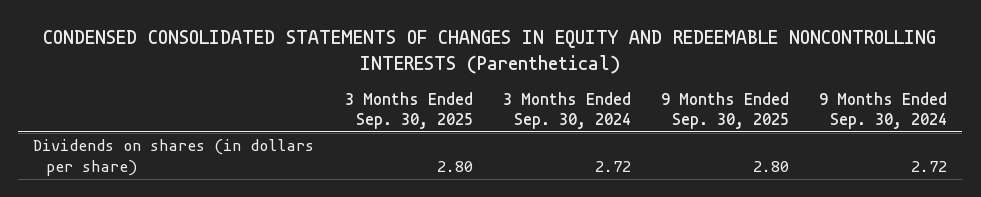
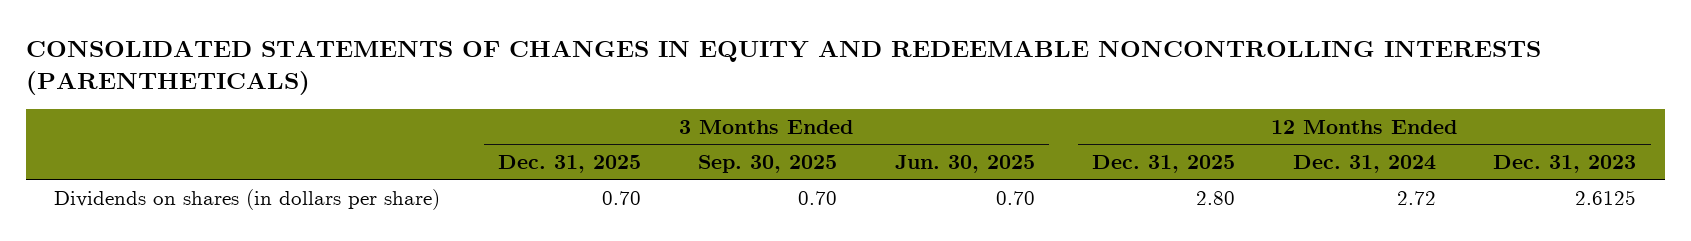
- CONDENSED CONSOLIDATED STATEMENTS OF CHANGES IN EQUITY AND REDEEMABLE NONCONTROLLING INTERESTS (Parenthetical)
+ CONSOLIDATED STATEMENTS OF CHANGES IN EQUITY AND REDEEMABLE NONCONTROLLING INTERESTS (PARENTHETICALS)
- | 3 Months Ended Sep. 30, 2025 | 3 Months Ended Sep. 30, 2024 | 9 Months Ended Sep. 30, 2025 | 9 Months Ended Sep. 30, 2024
+ | 3 Months Ended Dec. 31, 2025 | 3 Months Ended Sep. 30, 2025 | 3 Months Ended Jun. 30, 2025 | 12 Months Ended Dec. 31, 2025 | 12 Months Ended Dec. 31, 2024 | 12 Months Ended Dec. 31, 2023
- Dividends on shares (in dollars per share) | 2.80 | 2.72 | 2.80 | 2.72
+ Dividends on shares (in dollars per share) | 0.70 | 0.70 | 0.70 | 2.80 | 2.72 | 2.6125

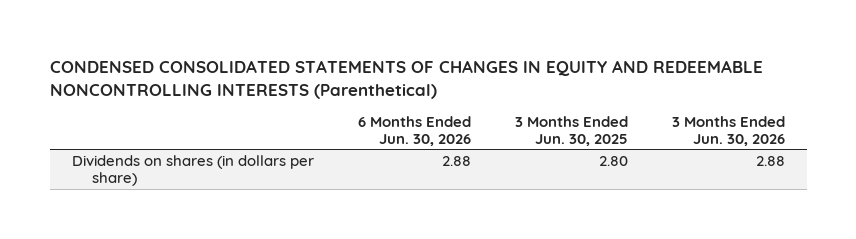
- CONSOLIDATED STATEMENTS OF CHANGES IN EQUITY AND REDEEMABLE NONCONTROLLING INTERESTS (PARENTHETICALS)
+ CONDENSED CONSOLIDATED STATEMENTS OF CHANGES IN EQUITY AND REDEEMABLE NONCONTROLLING INTERESTS (Parenthetical)
- | 3 Months Ended Dec. 31, 2025 | 3 Months Ended Sep. 30, 2025 | 3 Months Ended Jun. 30, 2025 | 12 Months Ended Dec. 31, 2025 | 12 Months Ended Dec. 31, 2024 | 12 Months Ended Dec. 31, 2023
+ | 6 Months Ended Jun. 30, 2026 | 3 Months Ended Jun. 30, 2025 | 3 Months Ended Jun. 30, 2026
- Dividends on shares (in dollars per share) | 0.70 | 0.70 | 0.70 | 2.80 | 2.72 | 2.6125
+ Dividends on shares (in dollars per share) | 2.88 | 2.80 | 2.88

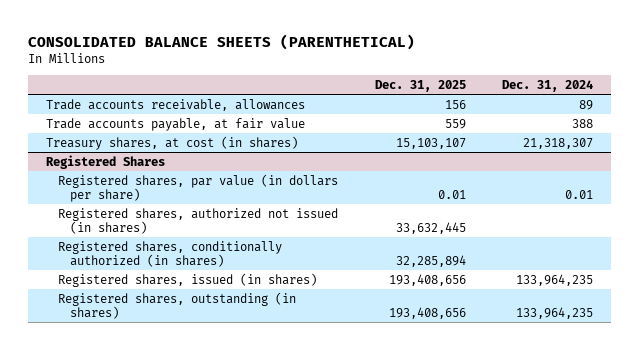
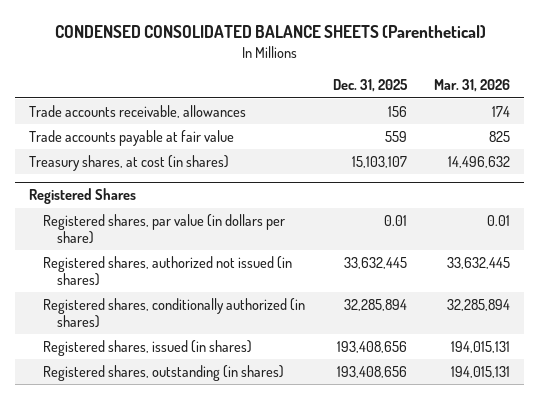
- CONSOLIDATED BALANCE SHEETS (PARENTHETICAL)
+ CONDENSED CONSOLIDATED BALANCE SHEETS (Parenthetical)
- | Dec. 31, 2025 | Dec. 31, 2024
+ | Dec. 31, 2025 | Mar. 31, 2026
- Trade accounts payable, at fair value | 559 | 388
+ Trade accounts payable at fair value | 559 | 825

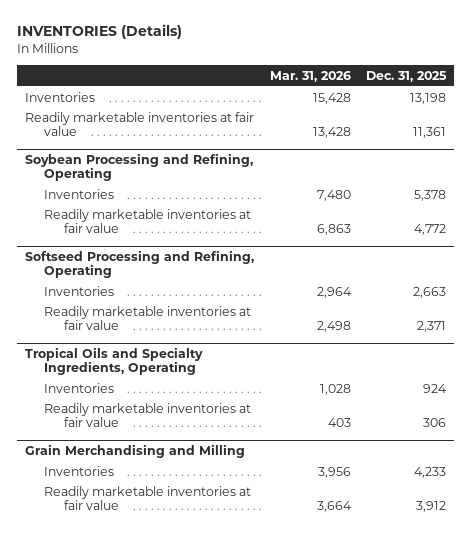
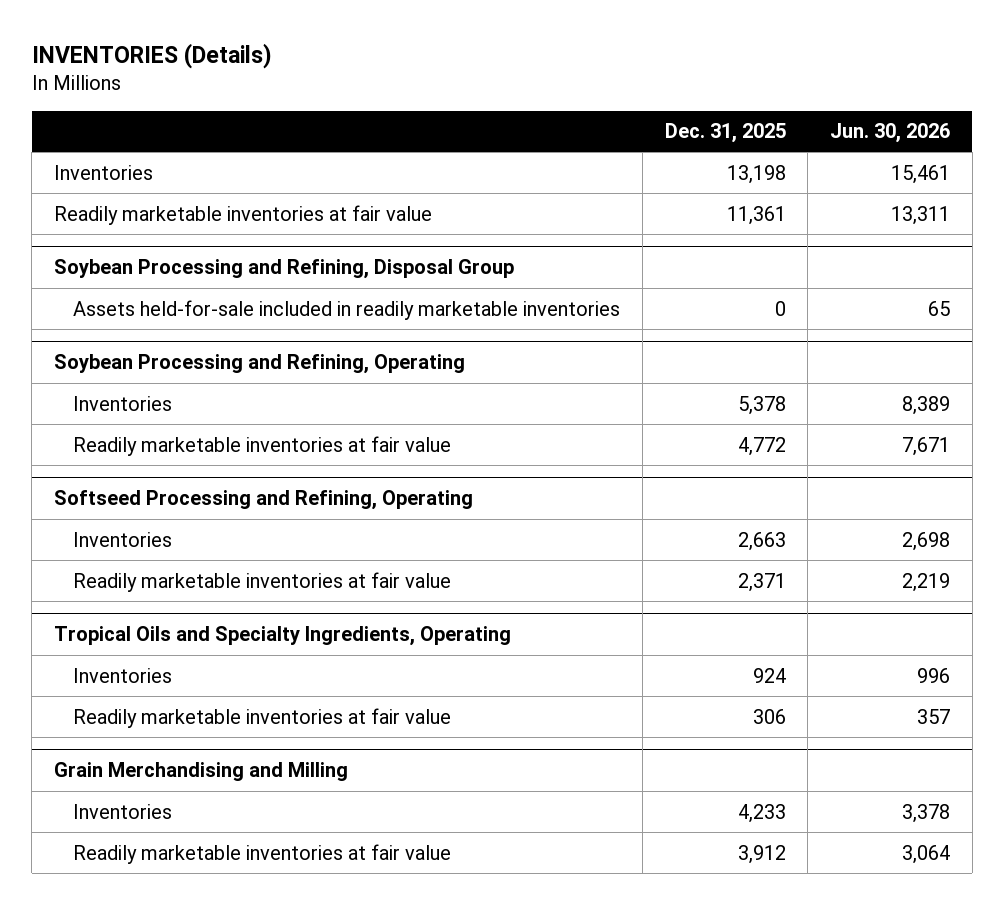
- | Mar. 31, 2026 | Dec. 31, 2025
+ | Dec. 31, 2025 | Jun. 30, 2026
+ Soybean Processing and Refining, Disposal Group
+ Assets held-for-sale included in readily marketable inventories | 0 | 65

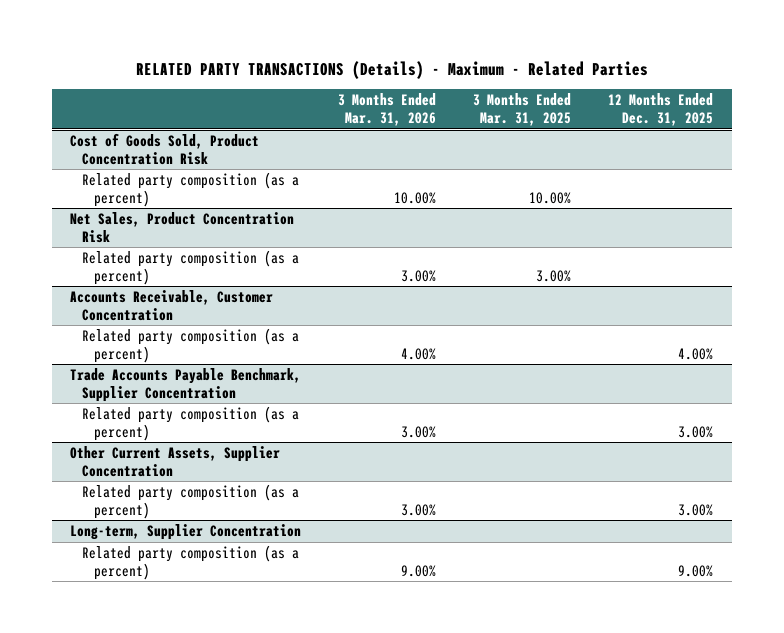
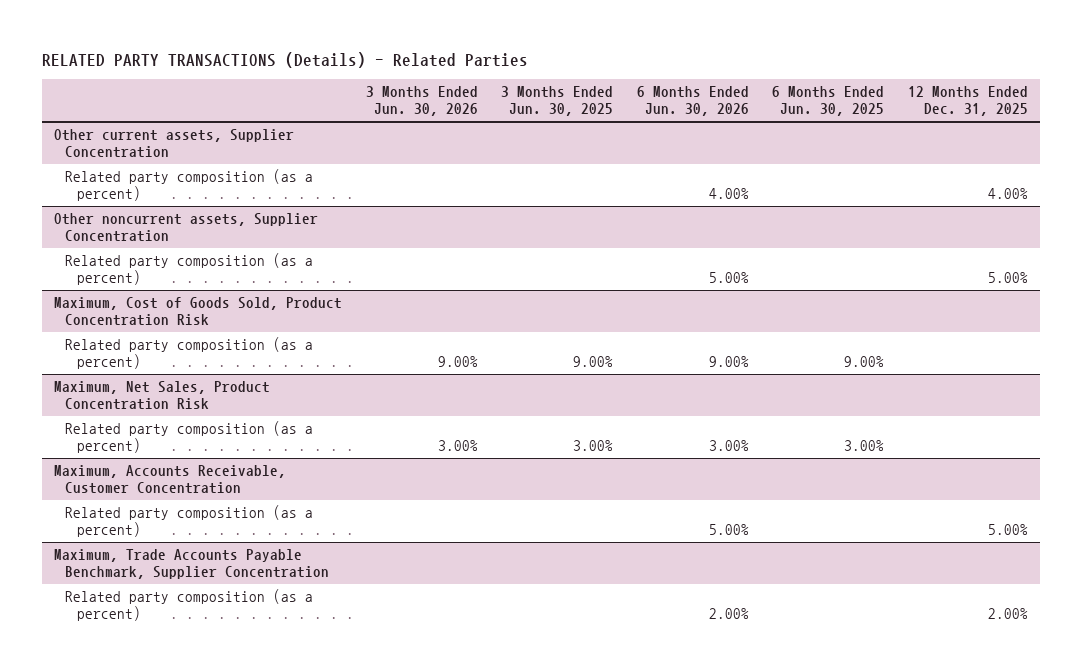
- RELATED PARTY TRANSACTIONS (Details) - Maximum - Related Parties
+ RELATED PARTY TRANSACTIONS (Details) - Related Parties
- | 3 Months Ended Mar. 31, 2026 | 3 Months Ended Mar. 31, 2025 | 12 Months Ended Dec. 31, 2025
+ | 3 Months Ended Jun. 30, 2026 | 3 Months Ended Jun. 30, 2025 | 6 Months Ended Jun. 30, 2026 | 6 Months Ended Jun. 30, 2025 | 12 Months Ended Dec. 31, 2025
- Cost of Goods Sold, Product Concentration Risk
+ Other current assets, Supplier Concentration
+ Related party composition (as a percent) | | | 4.00% | | 4.00%
+ Other noncurrent assets, Supplier Concentration
+ Related party composition (as a percent) | | | 5.00% | | 5.00%
+ Maximum, Cost of Goods Sold, Product Concentration Risk
- Net Sales, Product Concentration Risk
+ Maximum, Net Sales, Product Concentration Risk
- Accounts Receivable, Customer Concentration
- Related party composition (as a percent) | 4.00% | | 4.00%
- Trade Accounts Payable Benchmark, Supplier Concentration
- Related party composition (as a percent) | 3.00% | | 3.00%
- Other Current Assets, Supplier Concentration
- Related party composition (as a percent) | 3.00% | | 3.00%
- Long-term, Supplier Concentration
- Related party composition (as a percent) | 9.00% | | 9.00%
+ Maximum, Accounts Receivable, Customer Concentration
+ Related party composition (as a percent) | | | 5.00% | | 5.00%
+ Maximum, Trade Accounts Payable Benchmark, Supplier Concentration
+ Related party composition (as a percent) | | | 2.00% | | 2.00%

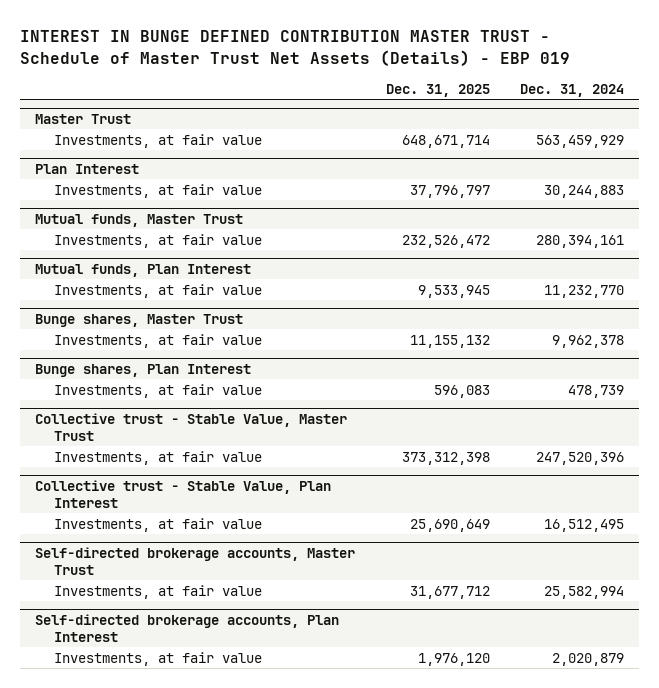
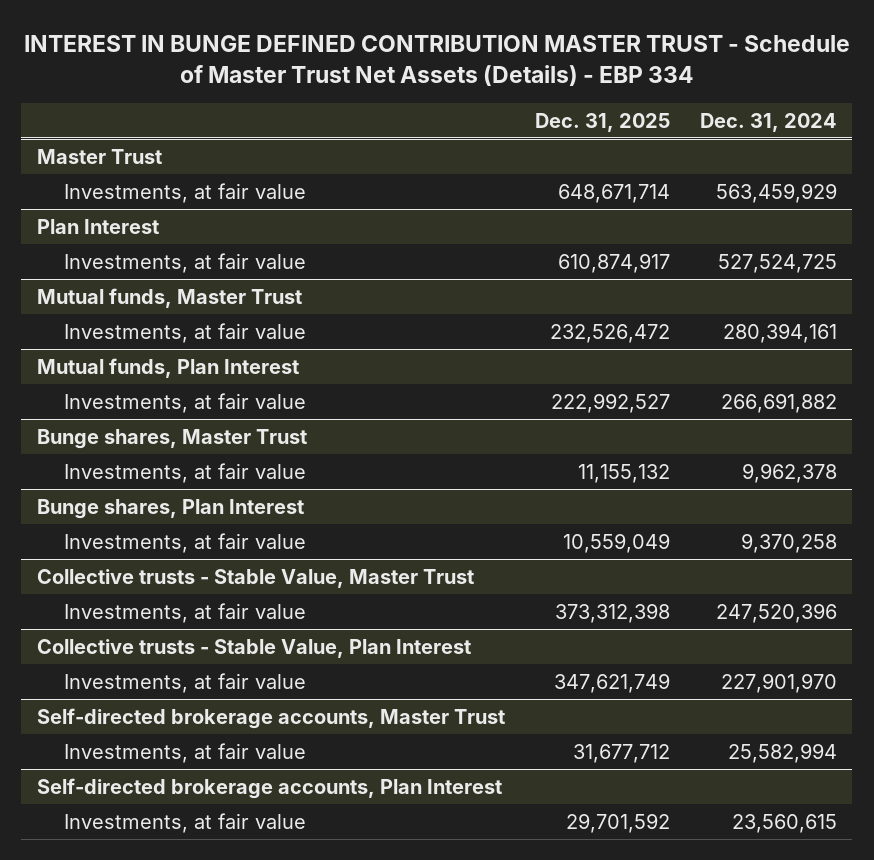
- INTEREST IN BUNGE DEFINED CONTRIBUTION MASTER TRUST - Schedule of Master Trust Net Assets (Details) - EBP 019
+ INTEREST IN BUNGE DEFINED CONTRIBUTION MASTER TRUST - Schedule of Master Trust Net Assets (Details) - EBP 334
@ Plan Interest
- Investments, at fair value | 37,796,797 | 30,244,883
+ Investments, at fair value | 610,874,917 | 527,524,725
@ Mutual funds, Plan Interest
- Investments, at fair value | 9,533,945 | 11,232,770
+ Investments, at fair value | 222,992,527 | 266,691,882
@ Bunge shares, Plan Interest
- Investments, at fair value | 596,083 | 478,739
- Collective trust - Stable Value, Master Trust
@ Bunge shares, Plan Interest
+ Investments, at fair value | 10,559,049 | 9,370,258
+ Collective trusts - Stable Value, Master Trust
- Collective trust - Stable Value, Plan Interest
- Investments, at fair value | 25,690,649 | 16,512,495
+ Collective trusts - Stable Value, Plan Interest
+ Investments, at fair value | 347,621,749 | 227,901,970
@ Self-directed brokerage accounts, Plan Interest
- Investments, at fair value | 1,976,120 | 2,020,879
+ Investments, at fair value | 29,701,592 | 23,560,615

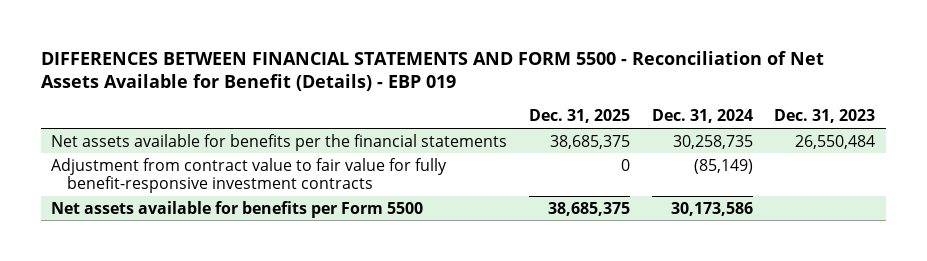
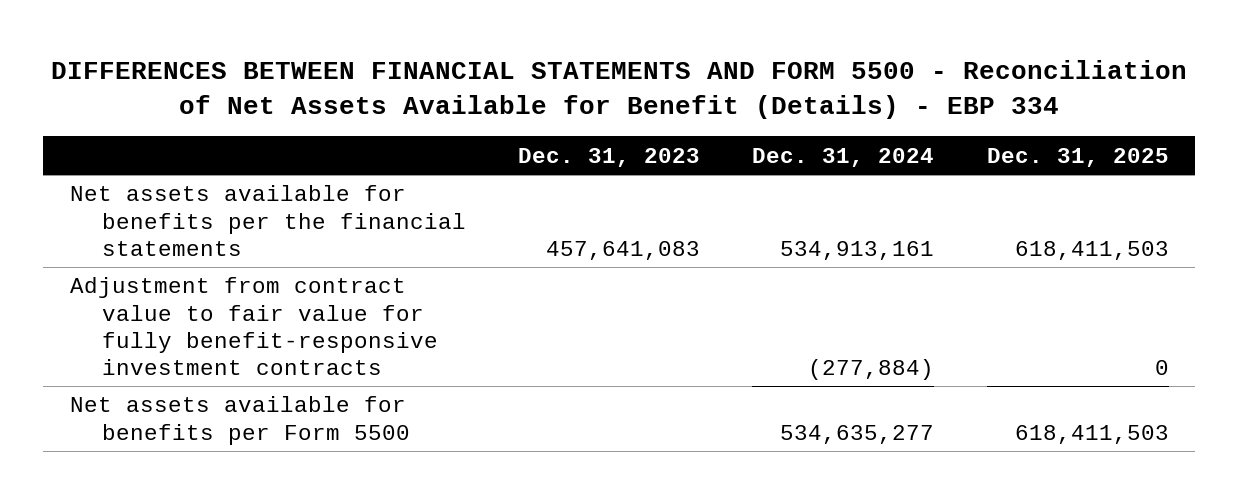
- DIFFERENCES BETWEEN FINANCIAL STATEMENTS AND FORM 5500 - Reconciliation of Net Assets Available for Benefit (Details) - EBP 019
+ DIFFERENCES BETWEEN FINANCIAL STATEMENTS AND FORM 5500 - Reconciliation of Net Assets Available for Benefit (Details) - EBP 334
- | Dec. 31, 2025 | Dec. 31, 2024 | Dec. 31, 2023
+ | Dec. 31, 2023 | Dec. 31, 2024 | Dec. 31, 2025
- Net assets available for benefits per the financial statements | 38,685,375 | 30,258,735 | 26,550,484
- Adjustment from contract value to fair value for fully benefit-responsive investment contracts | 0 | (85,149) |
- Net assets available for benefits per Form 5500 | 38,685,375 | 30,173,586 |
+ Net assets available for benefits per the financial statements | 457,641,083 | 534,913,161 | 618,411,503
+ Adjustment from contract value to fair value for fully benefit-responsive investment contracts | | (277,884) | 0
+ Net assets available for benefits per Form 5500 | | 534,635,277 | 618,411,503

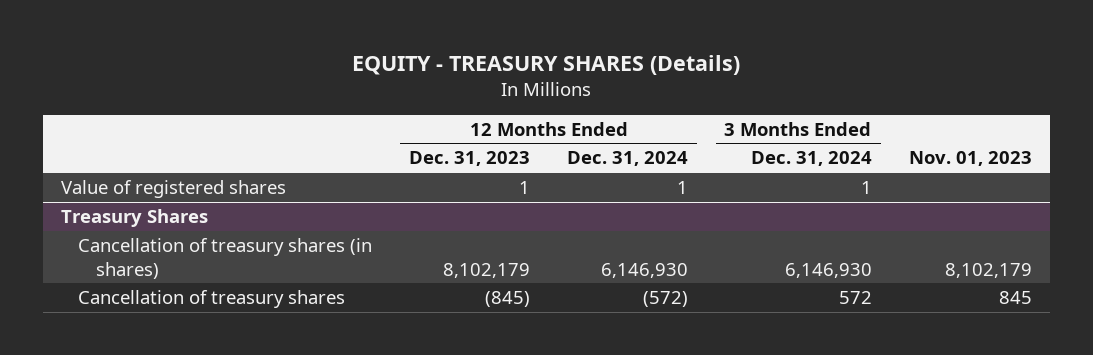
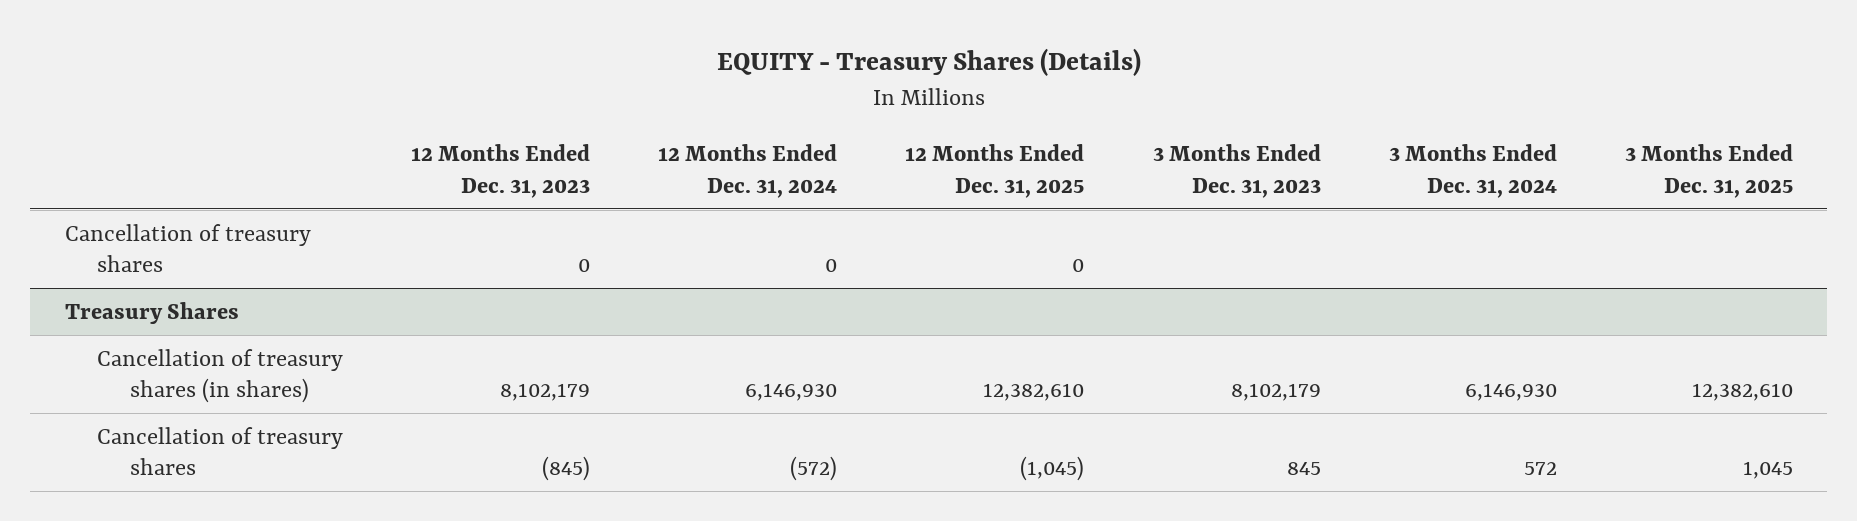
- EQUITY - TREASURY SHARES (Details)
+ EQUITY - Treasury Shares (Details)
- | 12 Months Ended Dec. 31, 2023 | 12 Months Ended Dec. 31, 2024 | 3 Months Ended Dec. 31, 2024 | Nov. 01, 2023
+ | 12 Months Ended Dec. 31, 2023 | 12 Months Ended Dec. 31, 2024 | 12 Months Ended Dec. 31, 2025 | 3 Months Ended Dec. 31, 2023 | 3 Months Ended Dec. 31, 2024 | 3 Months Ended Dec. 31, 2025
- Value of registered shares | 1 | 1 | 1 |
+ Cancellation of treasury shares | 0 | 0 | 0 | | |

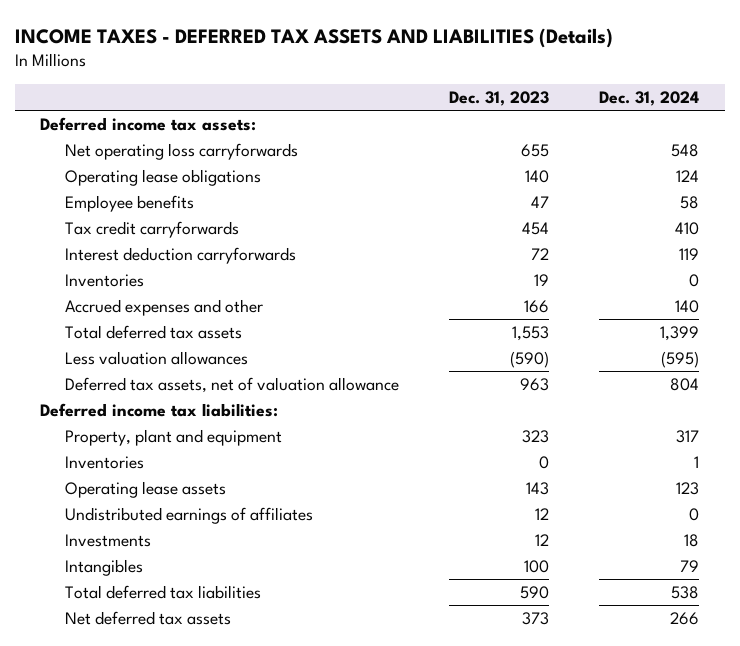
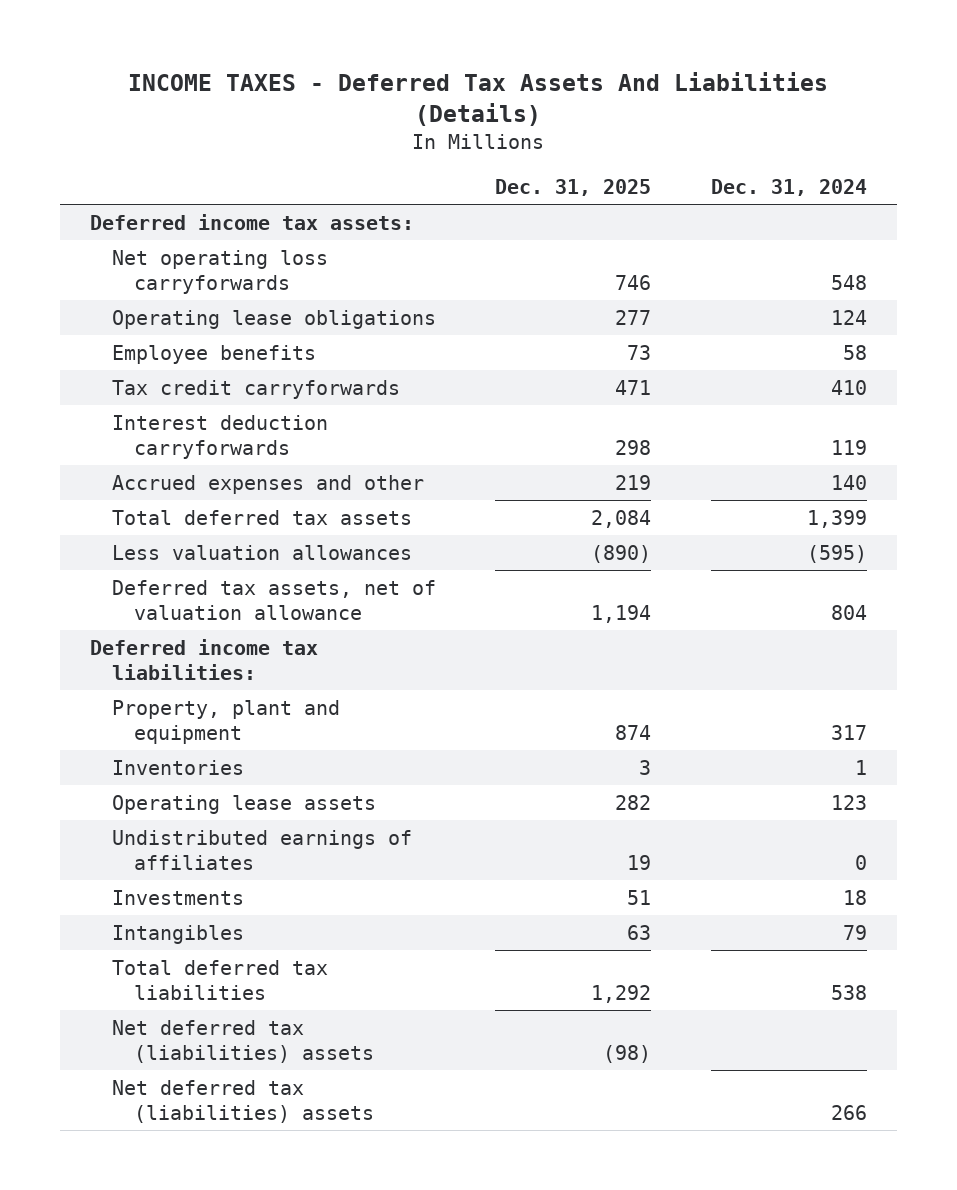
- INCOME TAXES - DEFERRED TAX ASSETS AND LIABILITIES (Details)
+ INCOME TAXES - Deferred Tax Assets And Liabilities (Details)
- | Dec. 31, 2023 | Dec. 31, 2024
+ | Dec. 31, 2025 | Dec. 31, 2024
- Inventories | 19 | 0
- Net deferred tax assets | 373 | 266
+ Net deferred tax (liabilities) assets | (98) |
+ Net deferred tax (liabilities) assets | | 266

